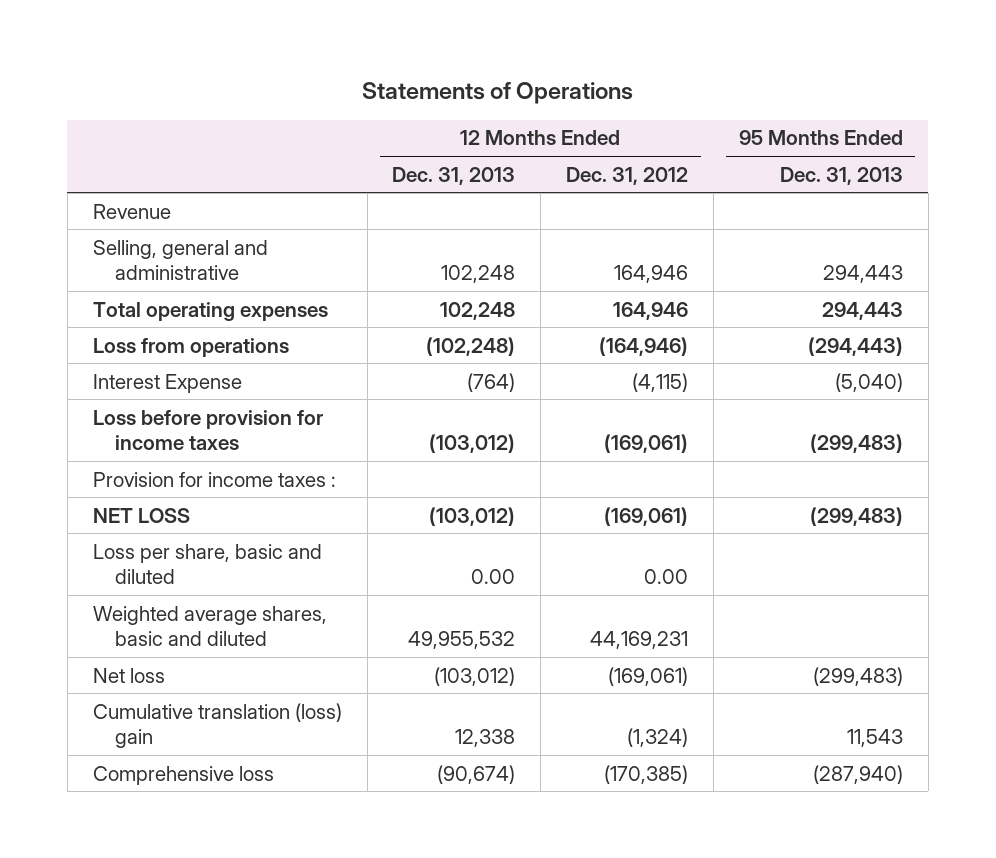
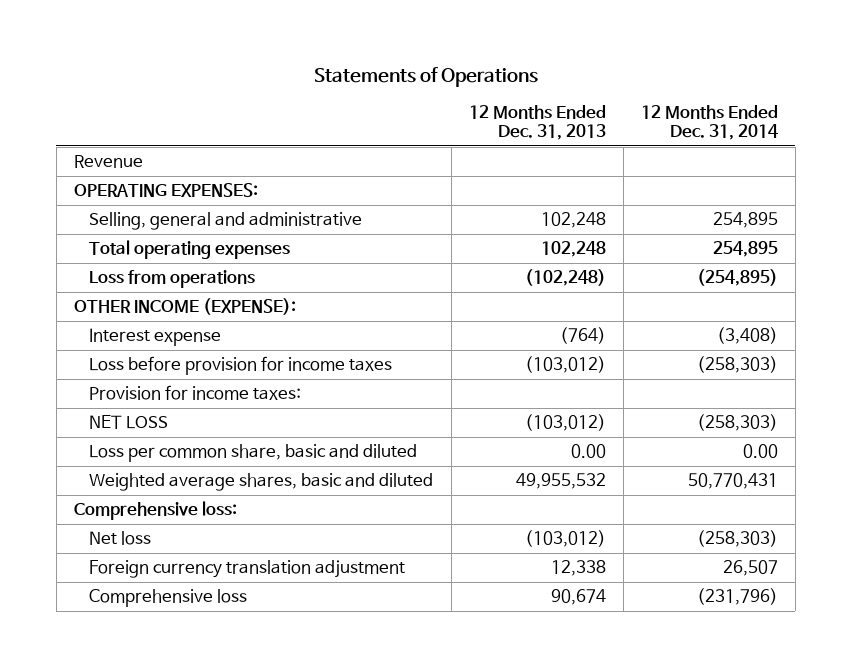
- | 12 Months Ended Dec. 31, 2013 | 12 Months Ended Dec. 31, 2012 | 95 Months Ended Dec. 31, 2013
+ | 12 Months Ended Dec. 31, 2013 | 12 Months Ended Dec. 31, 2014
+ OPERATING EXPENSES:
- Interest Expense | (764) | (4,115) | (5,040)
+ OTHER INCOME (EXPENSE):
+ Interest expense | (764) | (3,408)
- Provision for income taxes :
+ Provision for income taxes:
- Loss per share, basic and diluted | 0.00 | 0.00 |
+ Loss per common share, basic and diluted | 0.00 | 0.00
+ Comprehensive loss:
- Cumulative translation (loss) gain | 12,338 | (1,324) | 11,543
- Comprehensive loss | (90,674) | (170,385) | (287,940)
+ Foreign currency translation adjustment | 12,338 | 26,507
+ Comprehensive loss | 90,674 | (231,796)

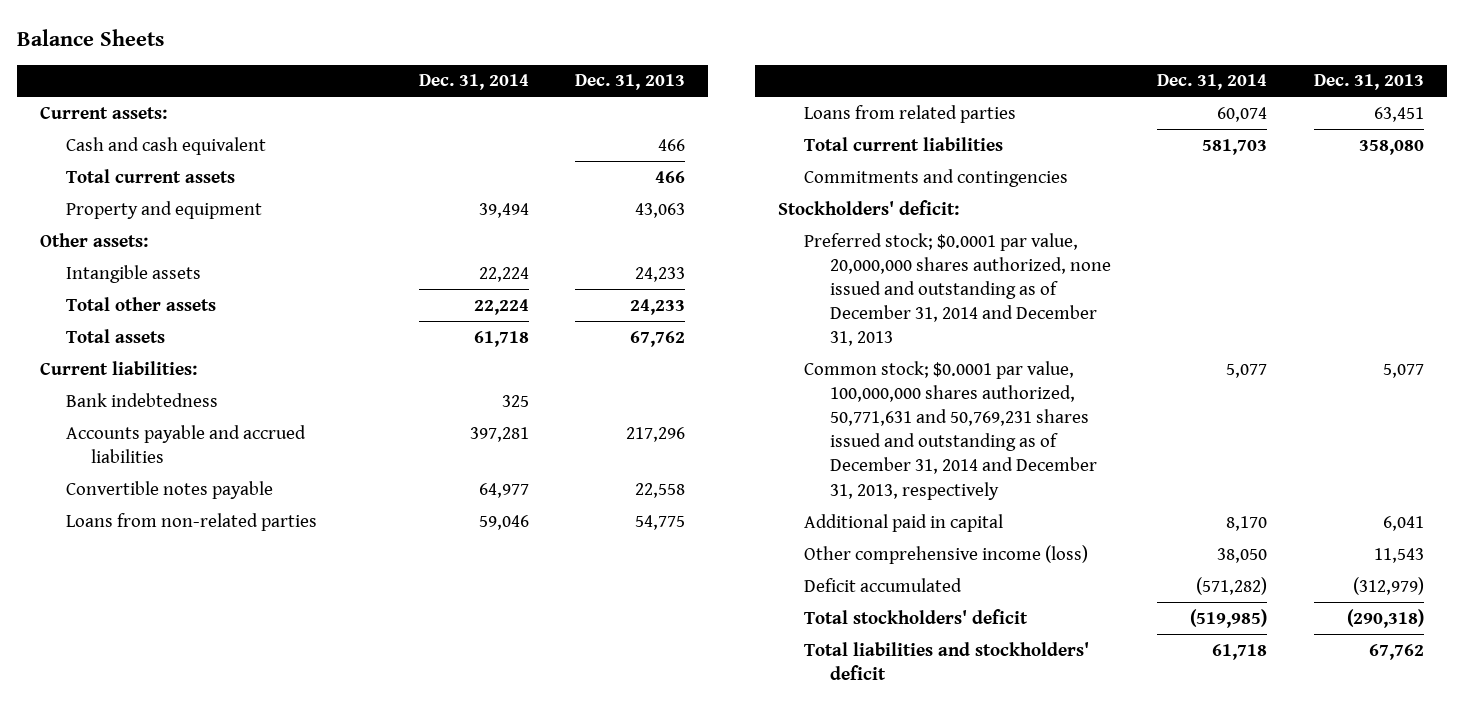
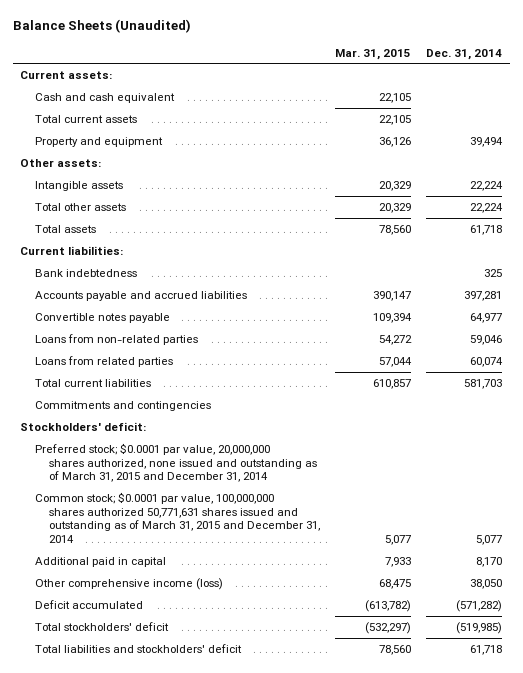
- Balance Sheets
+ Balance Sheets (Unaudited)
- | Dec. 31, 2014 | Dec. 31, 2013
+ | Mar. 31, 2015 | Dec. 31, 2014
- Preferred stock; $0.0001 par value, 20,000,000 shares authorized, none issued and outstanding as of December 31, 2014 and December 31, 2013
- Common stock; $0.0001 par value, 100,000,000 shares authorized, 50,771,631 and 50,769,231 shares issued and outstanding as of December 31, 2014 and December 31, 2013, respectively | 5,077 | 5,077
+ Preferred stock; $0.0001 par value, 20,000,000 shares authorized, none issued and outstanding as of March 31, 2015 and December 31, 2014
+ Common stock; $0.0001 par value, 100,000,000 shares authorized 50,771,631 shares issued and outstanding as of March 31, 2015 and December 31, 2014 | 5,077 | 5,077

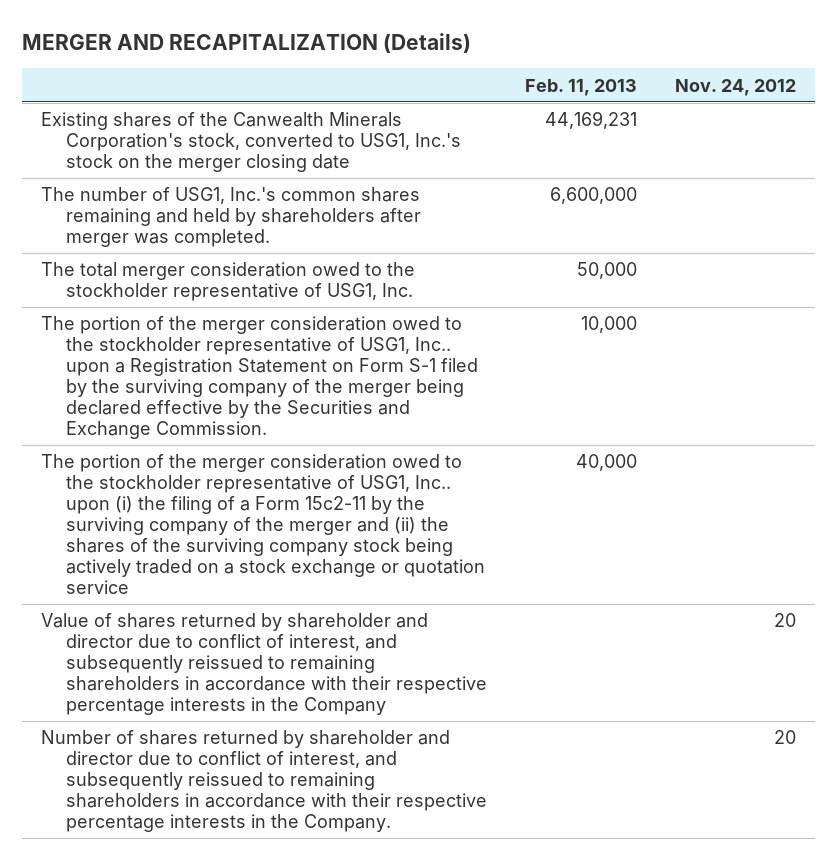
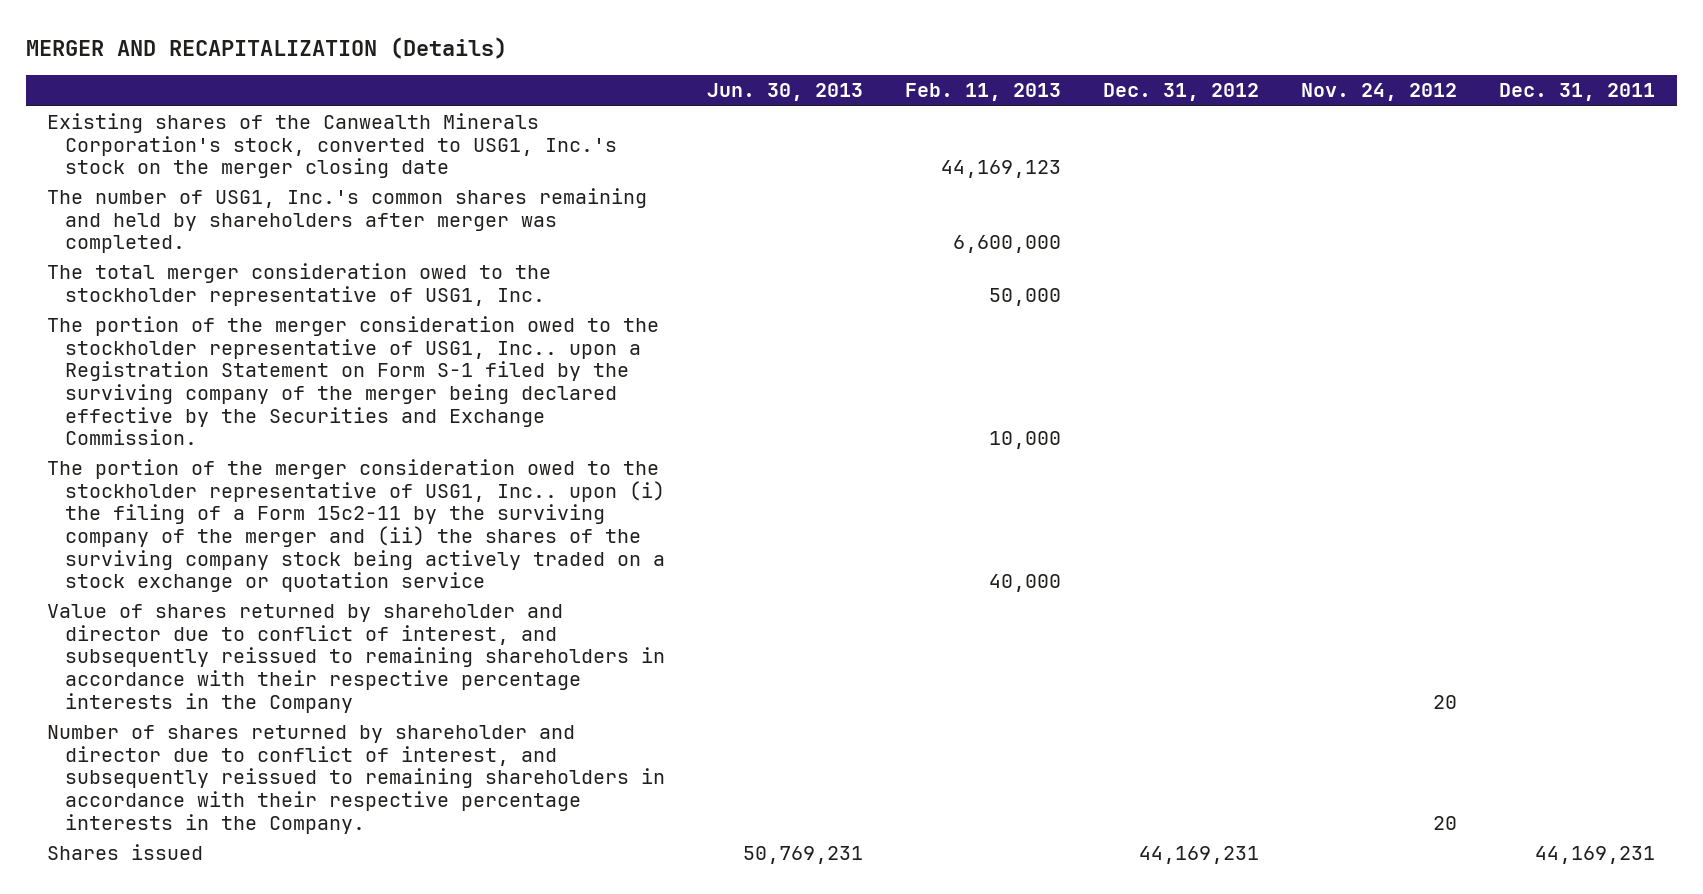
- | Feb. 11, 2013 | Nov. 24, 2012
+ | Jun. 30, 2013 | Feb. 11, 2013 | Dec. 31, 2012 | Nov. 24, 2012 | Dec. 31, 2011
- Existing shares of the Canwealth Minerals Corporation's stock, converted to USG1, Inc.'s stock on the merger closing date | 44,169,231 |
+ Existing shares of the Canwealth Minerals Corporation's stock, converted to USG1, Inc.'s stock on the merger closing date | | 44,169,123 | | |
+ Shares issued | 50,769,231 | | 44,169,231 | | 44,169,231

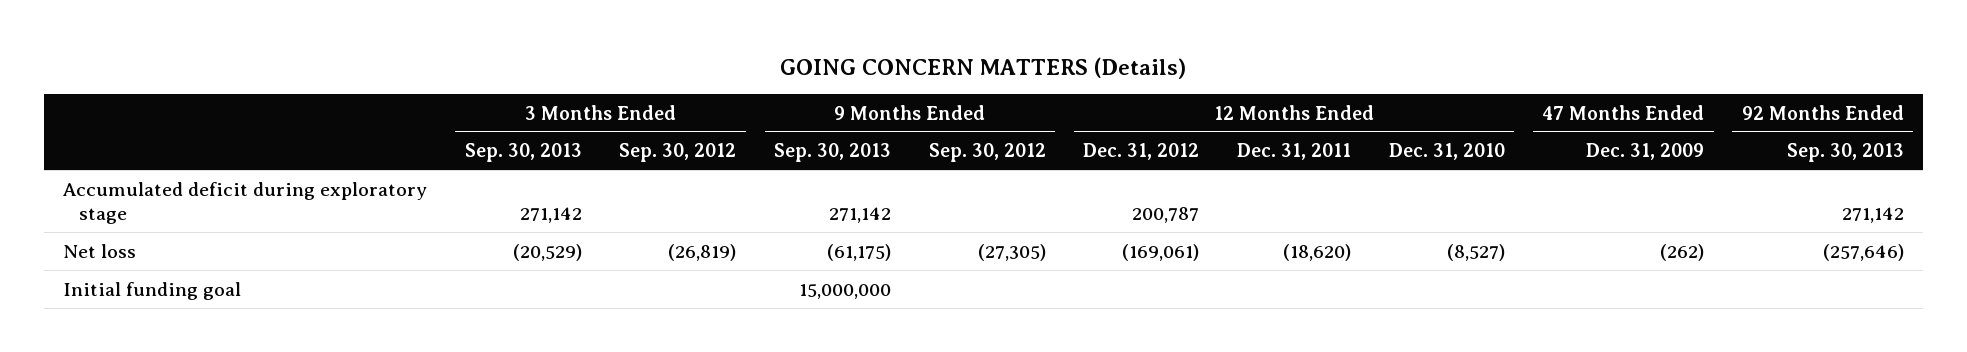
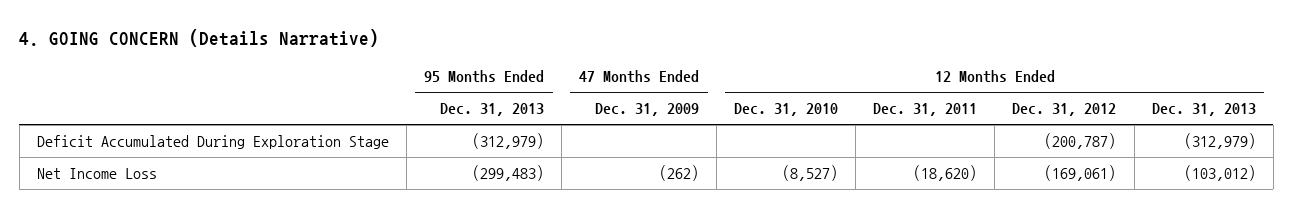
- GOING CONCERN MATTERS (Details)
+ 4. GOING CONCERN (Details Narrative)
- | 3 Months Ended Sep. 30, 2013 | 3 Months Ended Sep. 30, 2012 | 9 Months Ended Sep. 30, 2013 | 9 Months Ended Sep. 30, 2012 | 12 Months Ended Dec. 31, 2012 | 12 Months Ended Dec. 31, 2011 | 12 Months Ended Dec. 31, 2010 | 47 Months Ended Dec. 31, 2009 | 92 Months Ended Sep. 30, 2013
+ | 95 Months Ended Dec. 31, 2013 | 47 Months Ended Dec. 31, 2009 | 12 Months Ended Dec. 31, 2010 | 12 Months Ended Dec. 31, 2011 | 12 Months Ended Dec. 31, 2012 | 12 Months Ended Dec. 31, 2013
- Accumulated deficit during exploratory stage | 271,142 | | 271,142 | | 200,787 | | | | 271,142
- Net loss | (20,529) | (26,819) | (61,175) | (27,305) | (169,061) | (18,620) | (8,527) | (262) | (257,646)
- Initial funding goal | | | 15,000,000 | | | | | |
+ Deficit Accumulated During Exploration Stage | (312,979) | | | | (200,787) | (312,979)
+ Net Income Loss | (299,483) | (262) | (8,527) | (18,620) | (169,061) | (103,012)

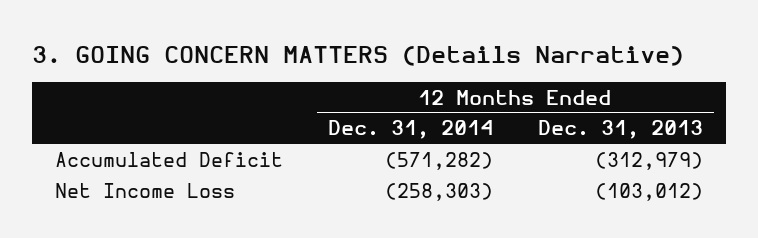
- 4. GOING CONCERN (Details Narrative)
+ 3. GOING CONCERN MATTERS (Details Narrative)
- | 95 Months Ended Dec. 31, 2013 | 47 Months Ended Dec. 31, 2009 | 12 Months Ended Dec. 31, 2010 | 12 Months Ended Dec. 31, 2011 | 12 Months Ended Dec. 31, 2012 | 12 Months Ended Dec. 31, 2013
+ | 12 Months Ended Dec. 31, 2014 | 12 Months Ended Dec. 31, 2013
- Deficit Accumulated During Exploration Stage | (312,979) | | | | (200,787) | (312,979)
+ Accumulated Deficit | (571,282) | (312,979)

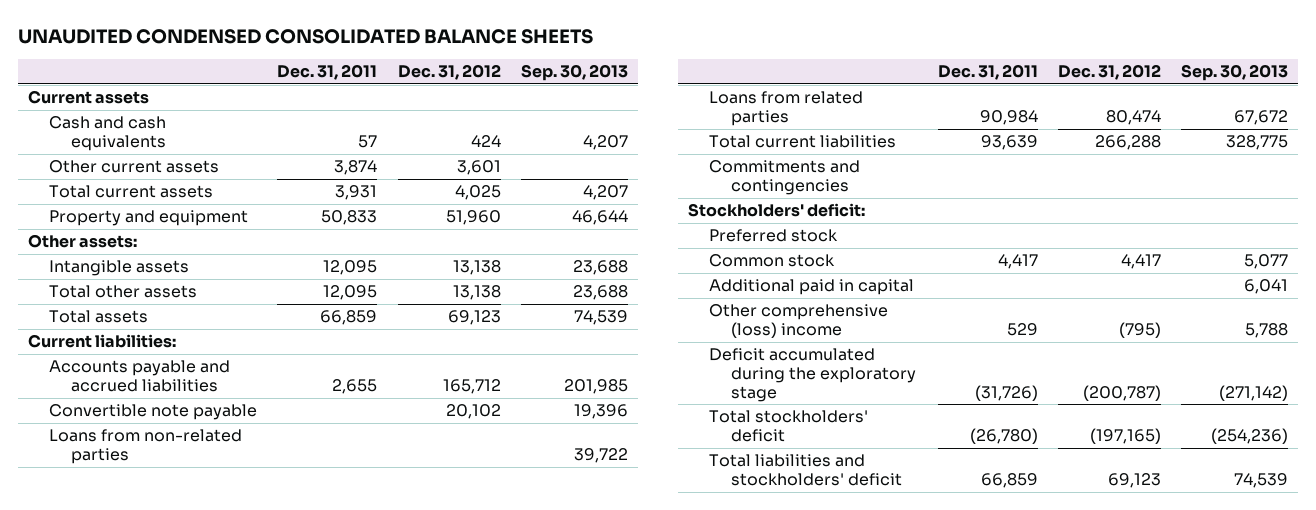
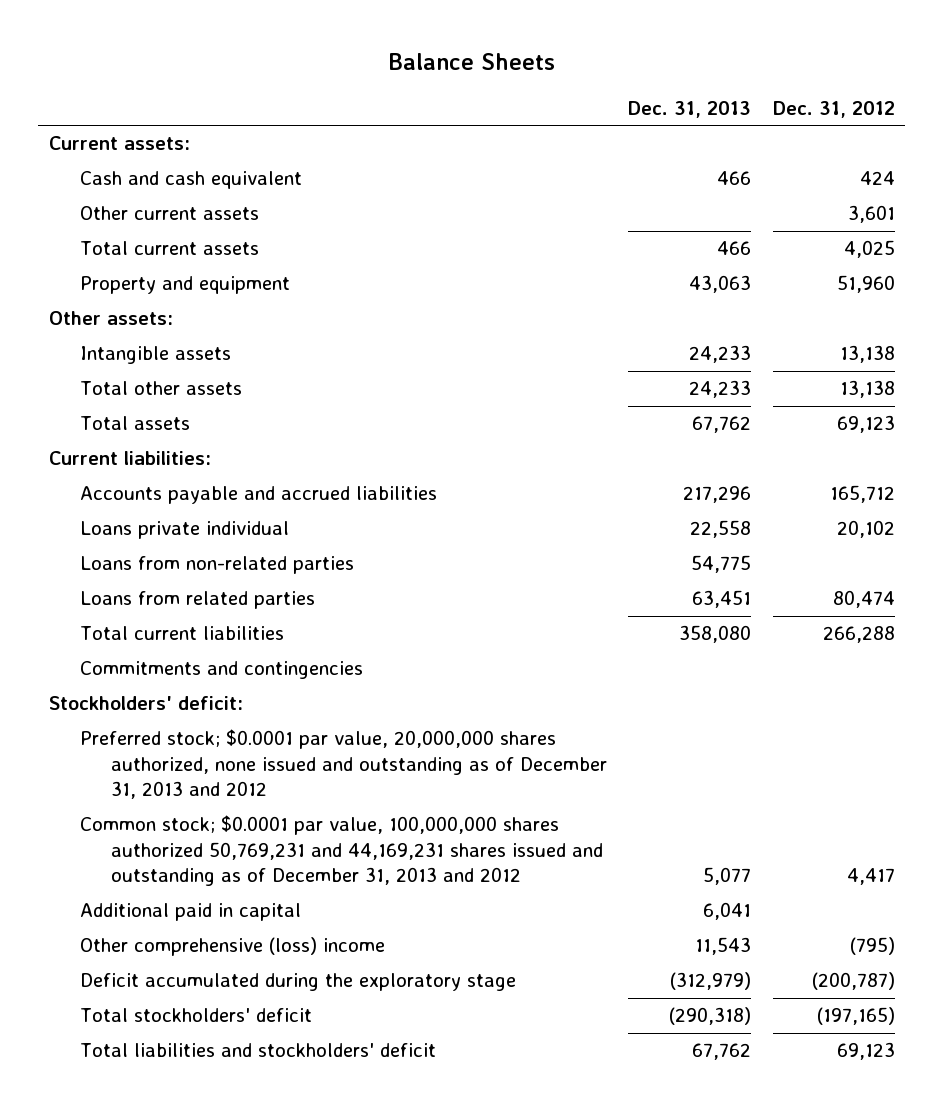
- UNAUDITED CONDENSED CONSOLIDATED BALANCE SHEETS
+ Balance Sheets
- | Dec. 31, 2011 | Dec. 31, 2012 | Sep. 30, 2013
+ | Dec. 31, 2013 | Dec. 31, 2012
- Current assets
- Cash and cash equivalents | 57 | 424 | 4,207
+ Current assets:
+ Cash and cash equivalent | 466 | 424
- Convertible note payable | | 20,102 | 19,396
+ Loans private individual | 22,558 | 20,102
- Preferred stock
- Common stock | 4,417 | 4,417 | 5,077
+ Preferred stock; $0.0001 par value, 20,000,000 shares authorized, none issued and outstanding as of December 31, 2013 and 2012
+ Common stock; $0.0001 par value, 100,000,000 shares authorized 50,769,231 and 44,169,231 shares issued and outstanding as of December 31, 2013 and 2012 | 5,077 | 4,417

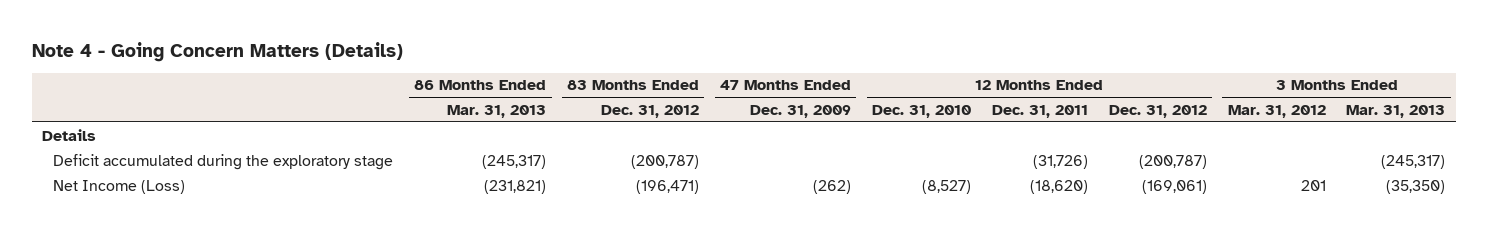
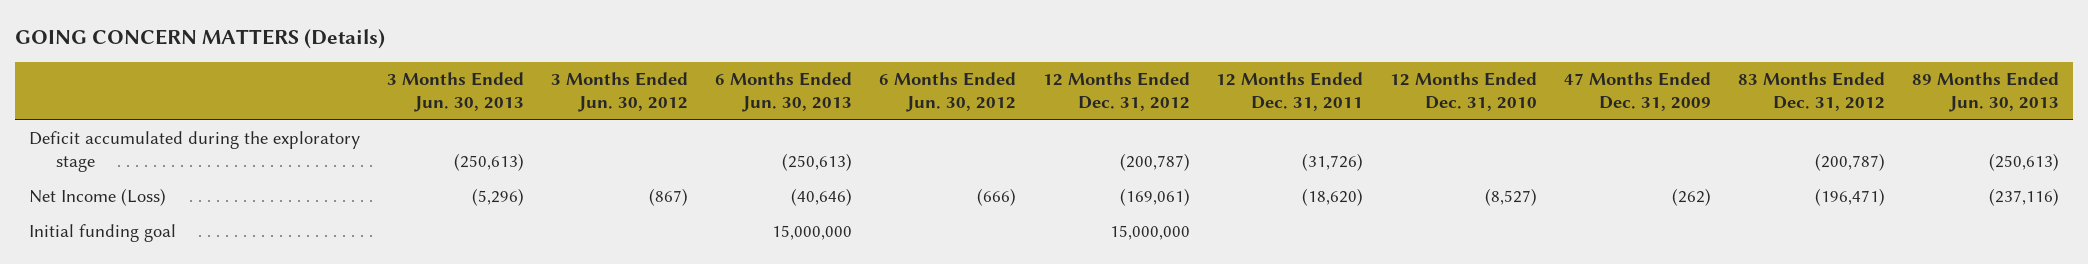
- Note 4 - Going Concern Matters (Details)
+ GOING CONCERN MATTERS (Details)
- | 86 Months Ended Mar. 31, 2013 | 83 Months Ended Dec. 31, 2012 | 47 Months Ended Dec. 31, 2009 | 12 Months Ended Dec. 31, 2010 | 12 Months Ended Dec. 31, 2011 | 12 Months Ended Dec. 31, 2012 | 3 Months Ended Mar. 31, 2012 | 3 Months Ended Mar. 31, 2013
+ | 3 Months Ended Jun. 30, 2013 | 3 Months Ended Jun. 30, 2012 | 6 Months Ended Jun. 30, 2013 | 6 Months Ended Jun. 30, 2012 | 12 Months Ended Dec. 31, 2012 | 12 Months Ended Dec. 31, 2011 | 12 Months Ended Dec. 31, 2010 | 47 Months Ended Dec. 31, 2009 | 83 Months Ended Dec. 31, 2012 | 89 Months Ended Jun. 30, 2013
- Details
+ Initial funding goal | | | 15,000,000 | | 15,000,000 | | | | |

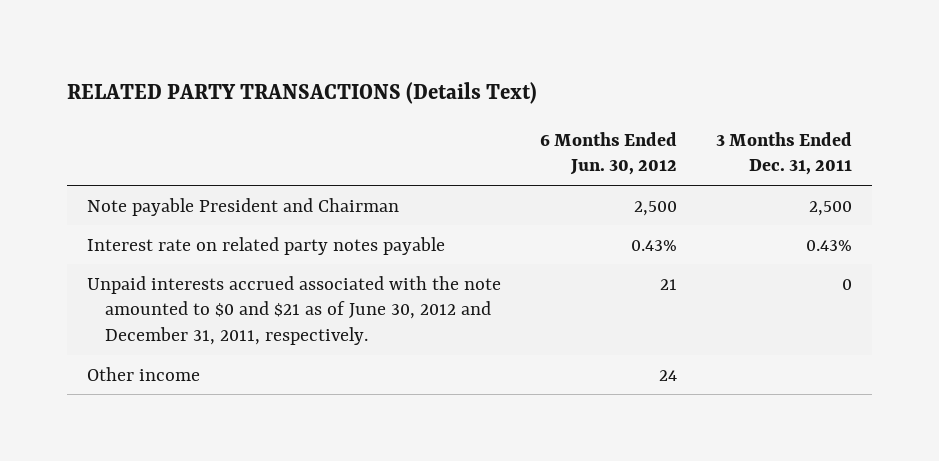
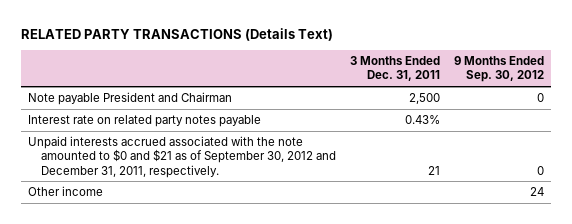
- | 6 Months Ended Jun. 30, 2012 | 3 Months Ended Dec. 31, 2011
+ | 3 Months Ended Dec. 31, 2011 | 9 Months Ended Sep. 30, 2012
- Unpaid interests accrued associated with the note amounted to $0 and $21 as of June 30, 2012 and December 31, 2011, respectively. | 21 | 0
+ Unpaid interests accrued associated with the note amounted to $0 and $21 as of September 30, 2012 and December 31, 2011, respectively. | 21 | 0

